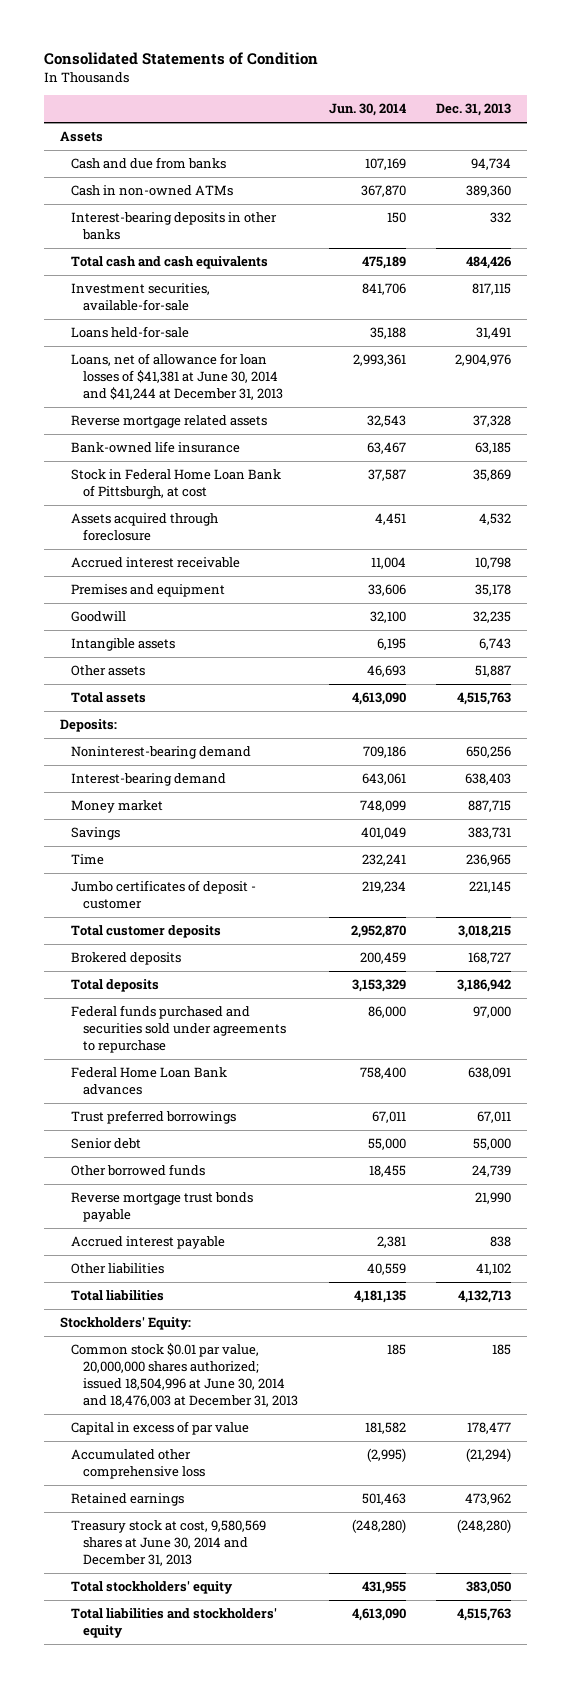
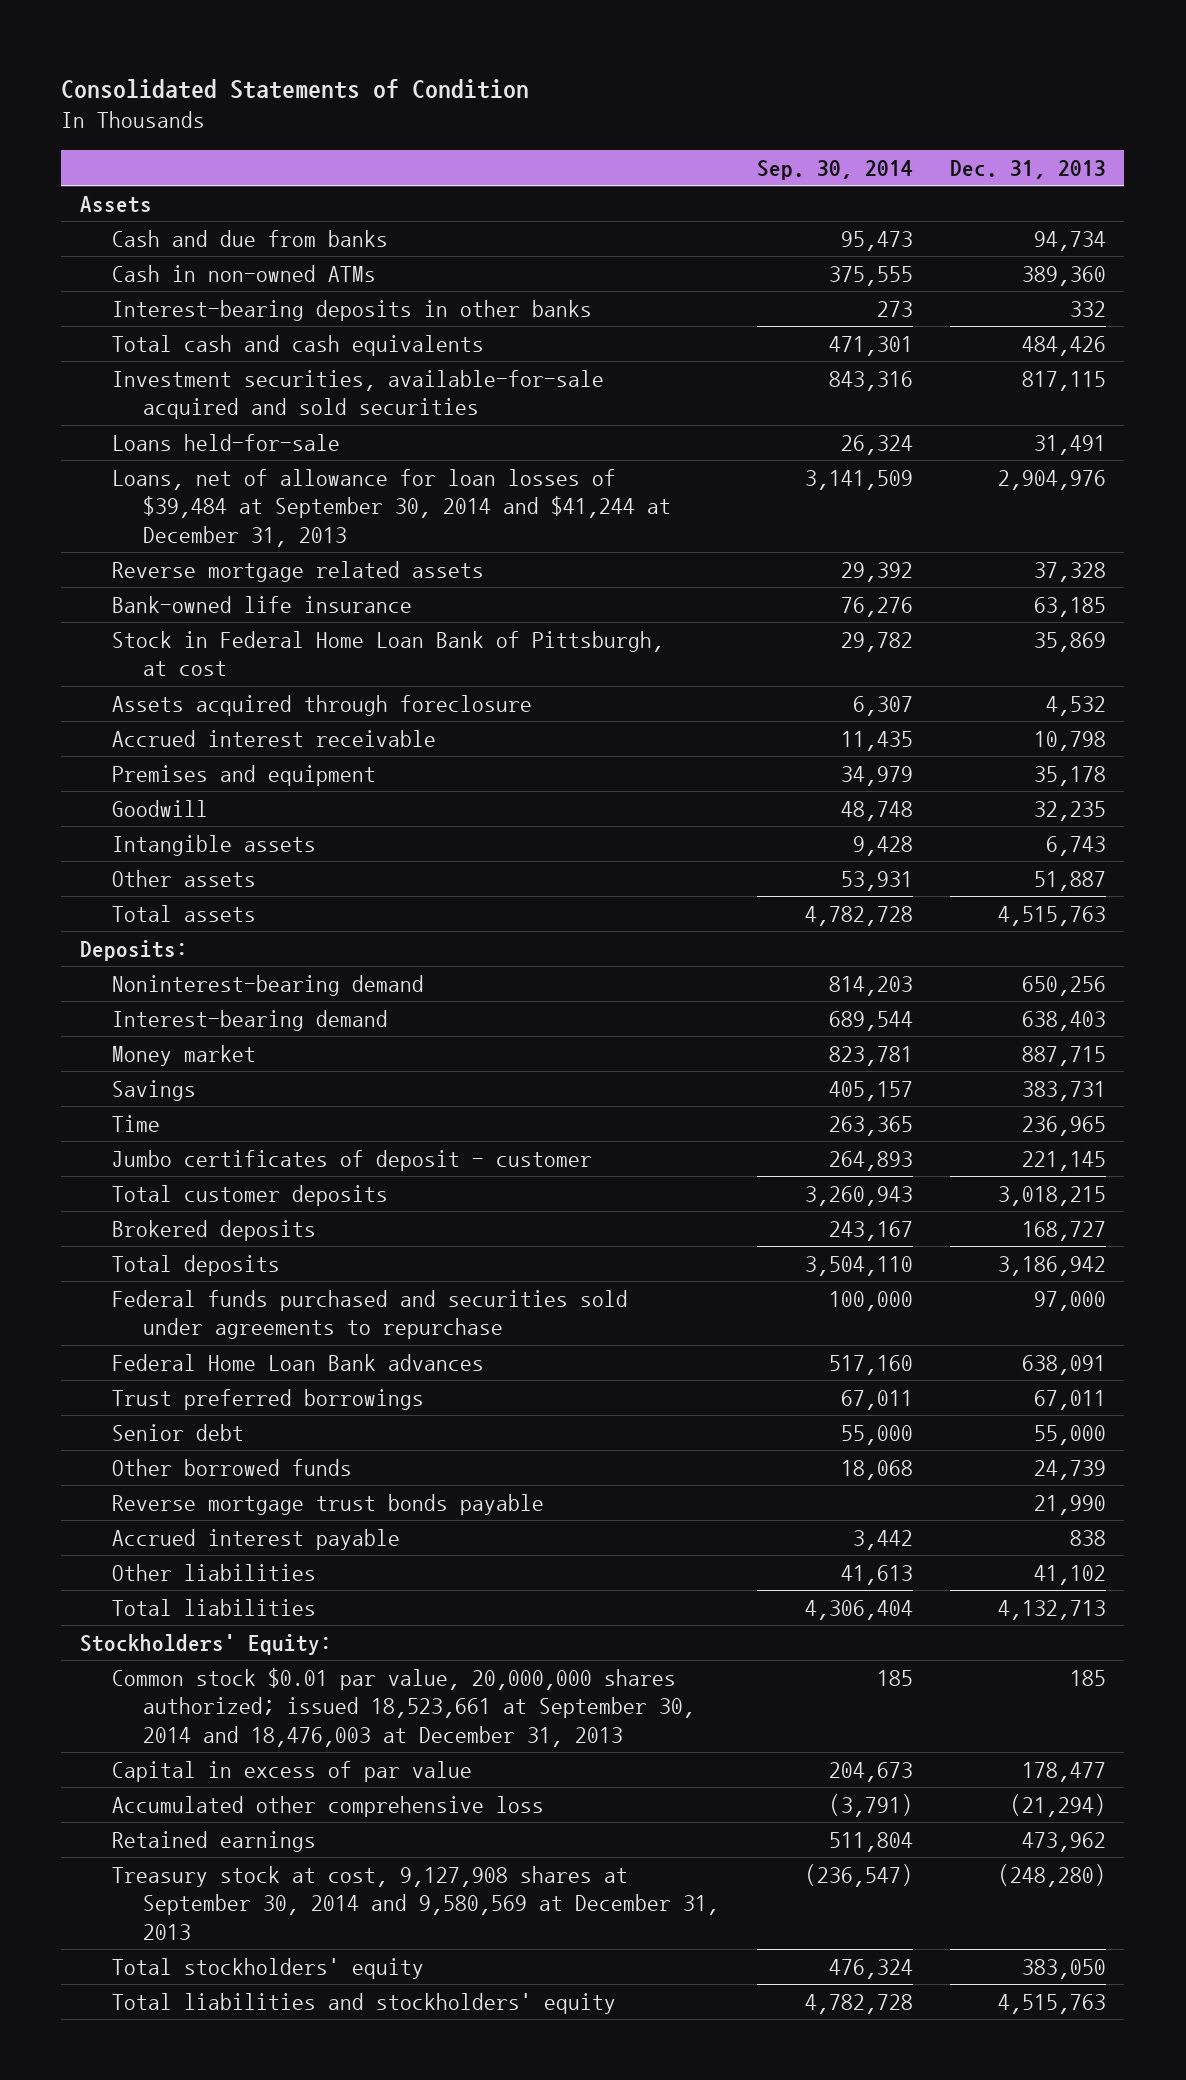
- | Jun. 30, 2014 | Dec. 31, 2013
+ | Sep. 30, 2014 | Dec. 31, 2013
- Investment securities, available-for-sale | 841,706 | 817,115
+ Investment securities, available-for-sale acquired and sold securities | 843,316 | 817,115
- Loans, net of allowance for loan losses of $41,381 at June 30, 2014 and $41,244 at December 31, 2013 | 2,993,361 | 2,904,976
+ Loans, net of allowance for loan losses of $39,484 at September 30, 2014 and $41,244 at December 31, 2013 | 3,141,509 | 2,904,976
- Common stock $0.01 par value, 20,000,000 shares authorized; issued 18,504,996 at June 30, 2014 and 18,476,003 at December 31, 2013 | 185 | 185
+ Common stock $0.01 par value, 20,000,000 shares authorized; issued 18,523,661 at September 30, 2014 and 18,476,003 at December 31, 2013 | 185 | 185
- Treasury stock at cost, 9,580,569 shares at June 30, 2014 and December 31, 2013 | (248,280) | (248,280)
+ Treasury stock at cost, 9,127,908 shares at September 30, 2014 and 9,580,569 at December 31, 2013 | (236,547) | (248,280)

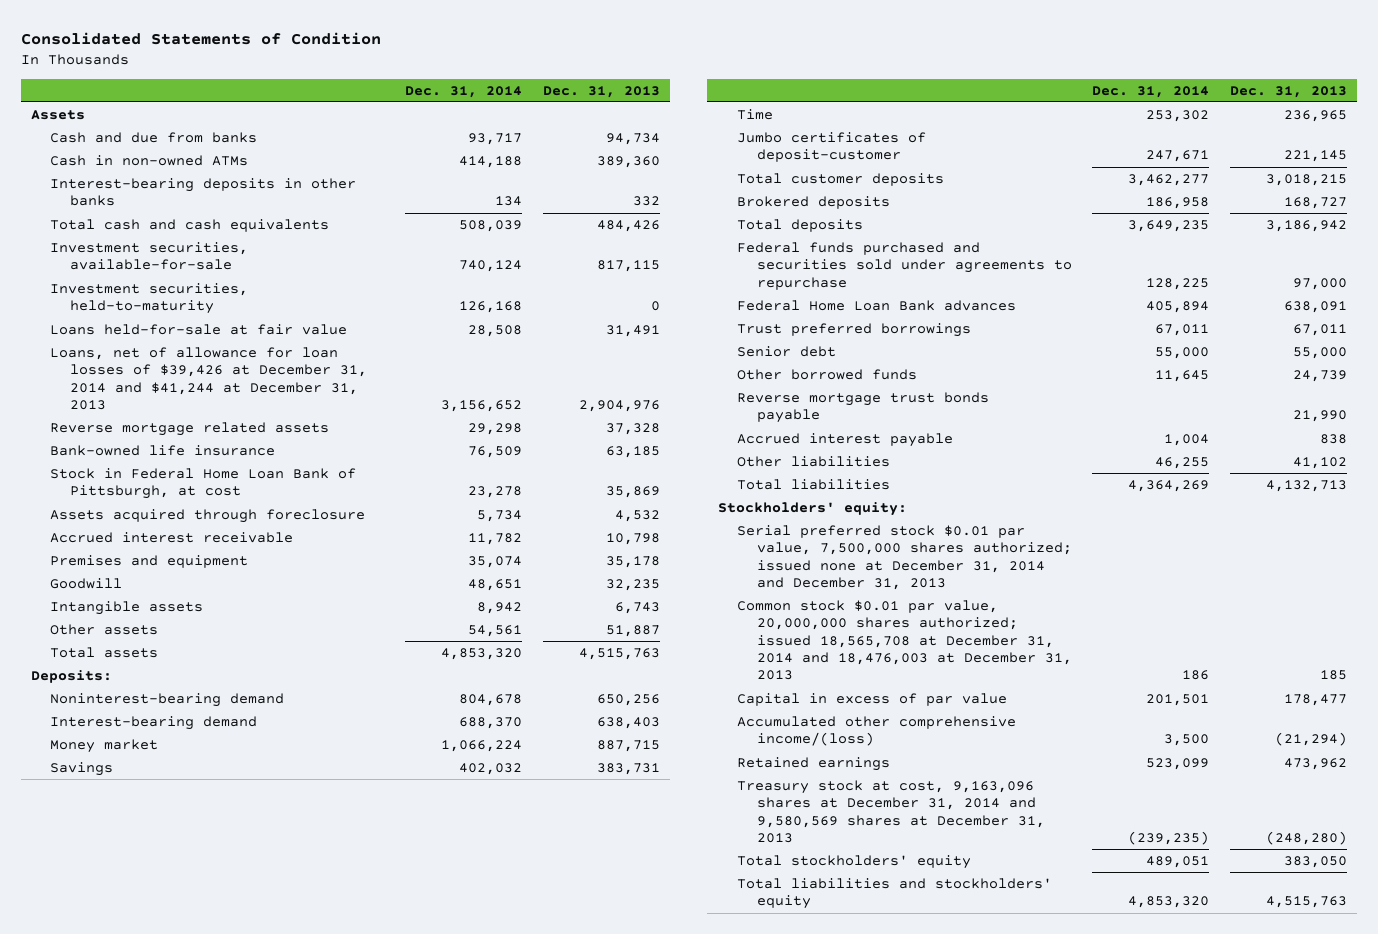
- | Sep. 30, 2014 | Dec. 31, 2013
+ | Dec. 31, 2014 | Dec. 31, 2013
- Investment securities, available-for-sale acquired and sold securities | 843,316 | 817,115
- Loans held-for-sale | 26,324 | 31,491
- Loans, net of allowance for loan losses of $39,484 at September 30, 2014 and $41,244 at December 31, 2013 | 3,141,509 | 2,904,976
+ Investment securities, available-for-sale | 740,124 | 817,115
+ Investment securities, held-to-maturity | 126,168 | 0
+ Loans held-for-sale at fair value | 28,508 | 31,491
+ Loans, net of allowance for loan losses of $39,426 at December 31, 2014 and $41,244 at December 31, 2013 | 3,156,652 | 2,904,976
- Jumbo certificates of deposit - customer | 264,893 | 221,145
+ Jumbo certificates of deposit-customer | 247,671 | 221,145
- Stockholders' Equity:
- Common stock $0.01 par value, 20,000,000 shares authorized; issued 18,523,661 at September 30, 2014 and 18,476,003 at December 31, 2013 | 185 | 185
+ Stockholders' equity:
+ Serial preferred stock $0.01 par value, 7,500,000 shares authorized; issued none at December 31, 2014 and December 31, 2013
+ Common stock $0.01 par value, 20,000,000 shares authorized; issued 18,565,708 at December 31, 2014 and 18,476,003 at December 31, 2013 | 186 | 185
- Accumulated other comprehensive loss | (3,791) | (21,294)
+ Accumulated other comprehensive income/(loss) | 3,500 | (21,294)
- Treasury stock at cost, 9,127,908 shares at September 30, 2014 and 9,580,569 at December 31, 2013 | (236,547) | (248,280)
+ Treasury stock at cost, 9,163,096 shares at December 31, 2014 and 9,580,569 shares at December 31, 2013 | (239,235) | (248,280)

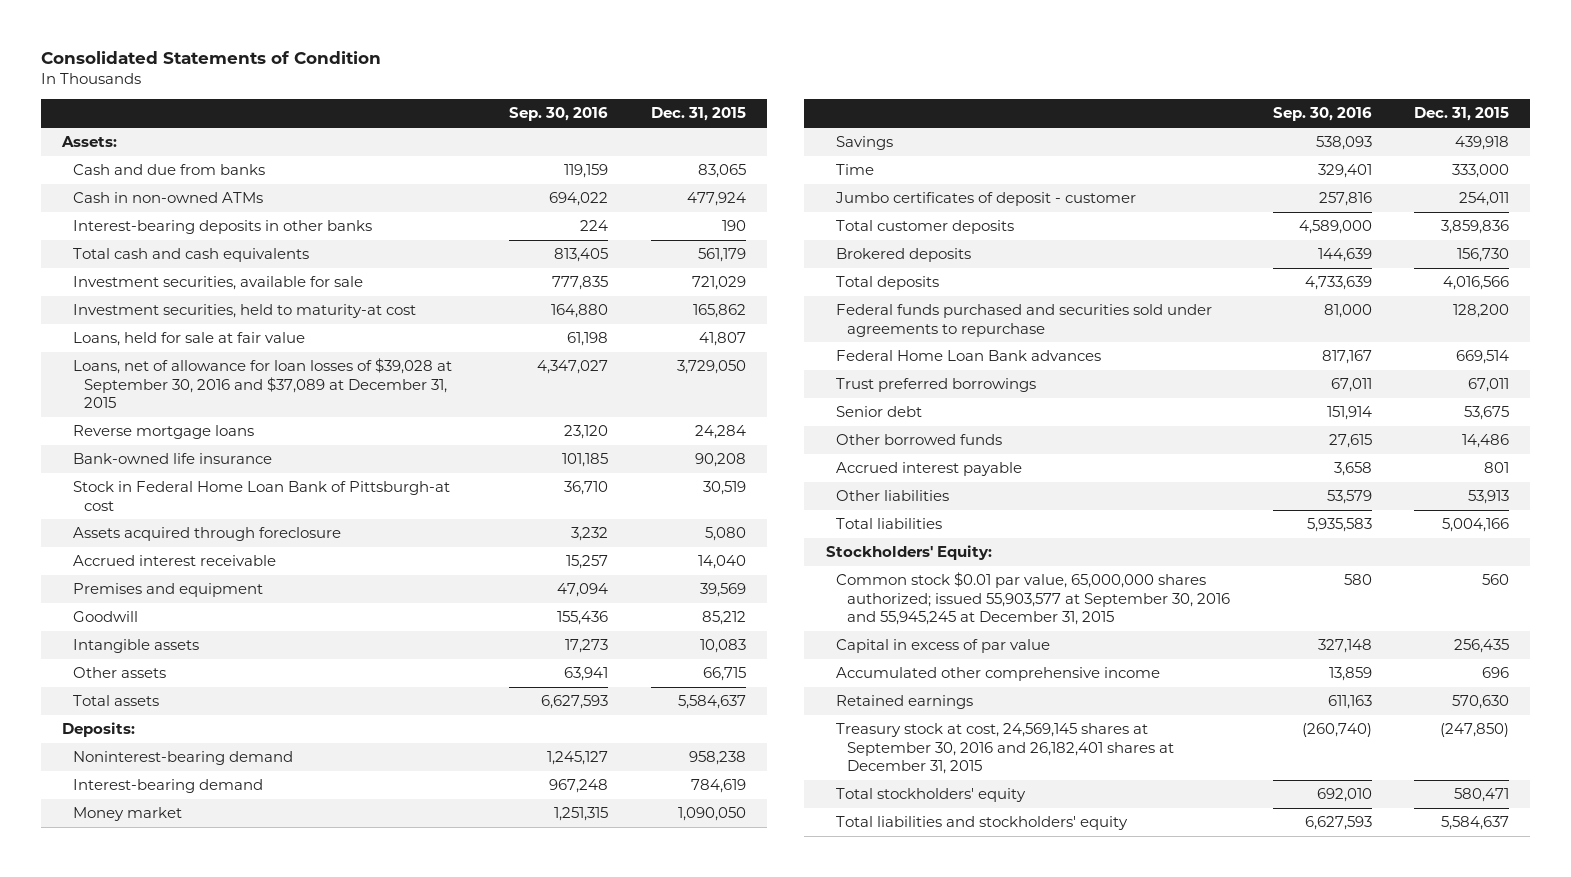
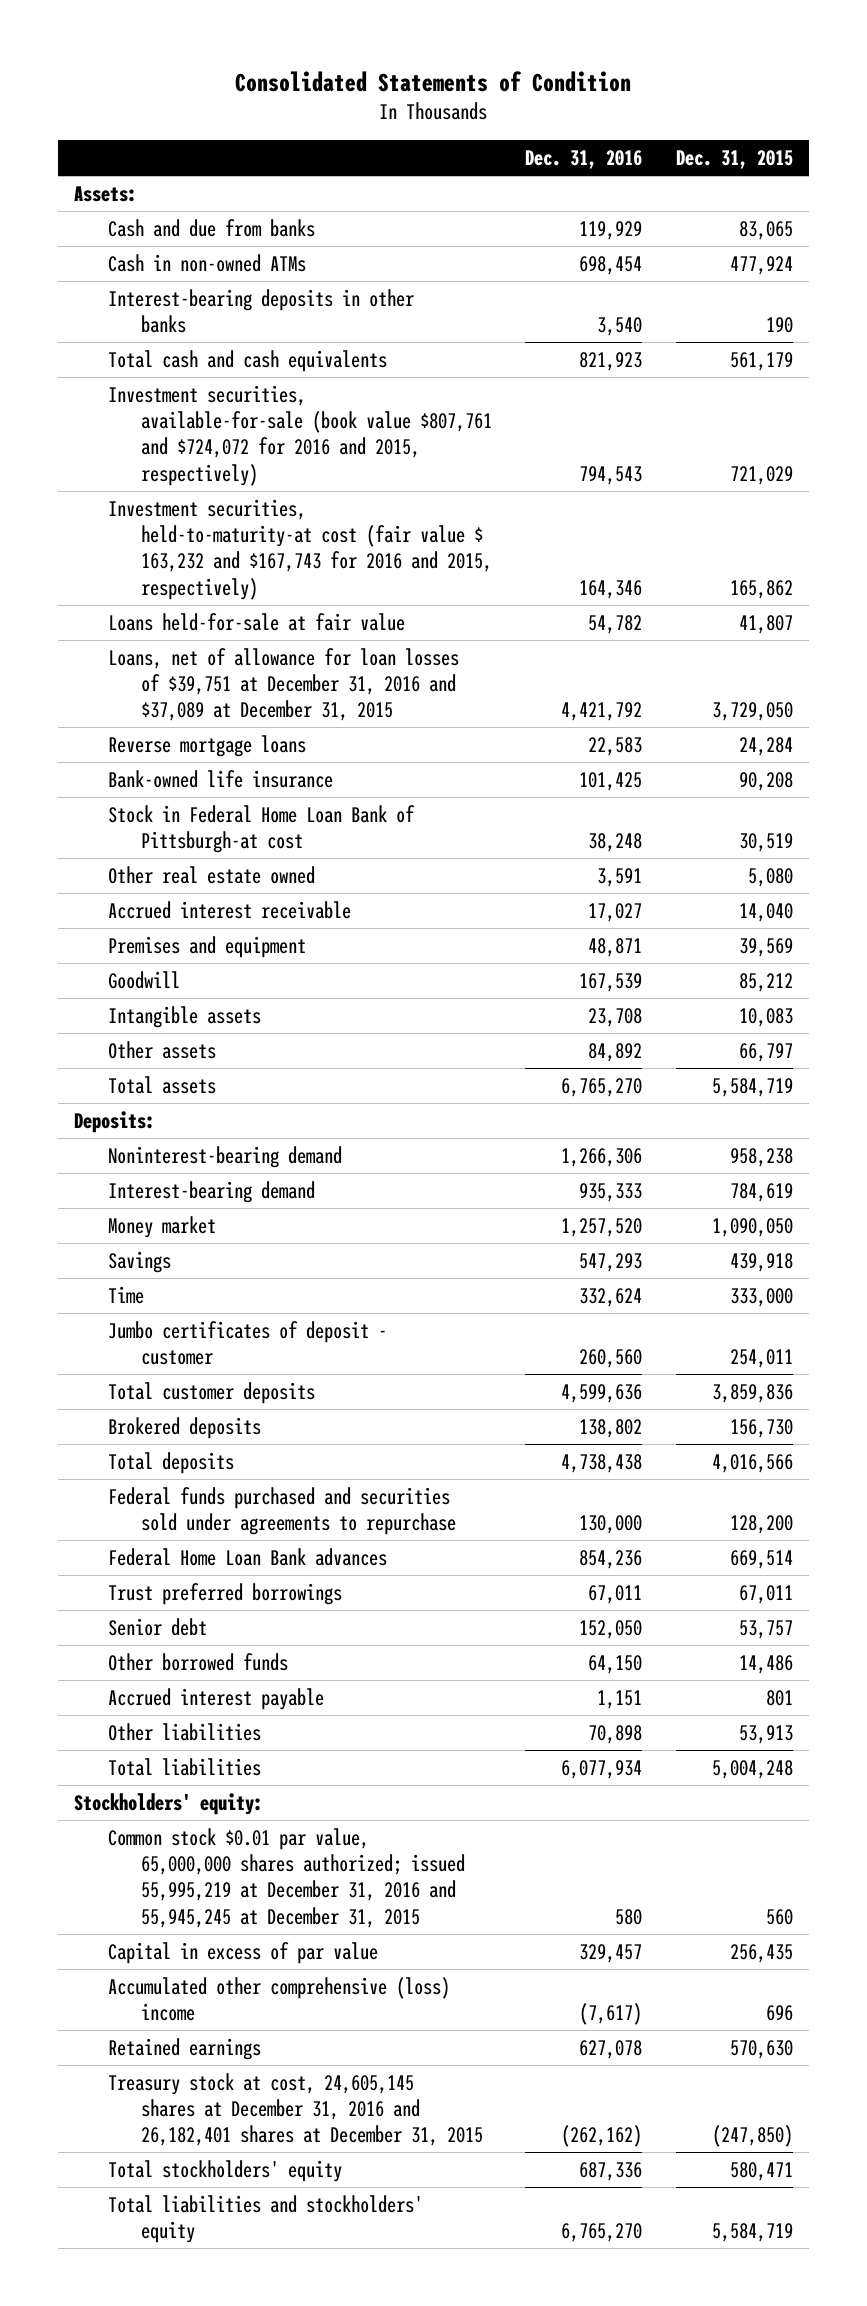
- | Sep. 30, 2016 | Dec. 31, 2015
+ | Dec. 31, 2016 | Dec. 31, 2015
- Investment securities, available for sale | 777,835 | 721,029
- Investment securities, held to maturity-at cost | 164,880 | 165,862
- Loans, held for sale at fair value | 61,198 | 41,807
- Loans, net of allowance for loan losses of $39,028 at September 30, 2016 and $37,089 at December 31, 2015 | 4,347,027 | 3,729,050
+ Investment securities, available-for-sale (book value $807,761 and $724,072 for 2016 and 2015, respectively) | 794,543 | 721,029
+ Investment securities, held-to-maturity-at cost (fair value $ 163,232 and $167,743 for 2016 and 2015, respectively) | 164,346 | 165,862
+ Loans held-for-sale at fair value | 54,782 | 41,807
+ Loans, net of allowance for loan losses of $39,751 at December 31, 2016 and $37,089 at December 31, 2015 | 4,421,792 | 3,729,050
- Assets acquired through foreclosure | 3,232 | 5,080
+ Other real estate owned | 3,591 | 5,080
- Other assets | 63,941 | 66,715
- Total assets | 6,627,593 | 5,584,637
+ Other assets | 84,892 | 66,797
+ Total assets | 6,765,270 | 5,584,719
- Senior debt | 151,914 | 53,675
+ Senior debt | 152,050 | 53,757
- Total liabilities | 5,935,583 | 5,004,166
- Stockholders' Equity:
- Common stock $0.01 par value, 65,000,000 shares authorized; issued 55,903,577 at September 30, 2016 and 55,945,245 at December 31, 2015 | 580 | 560
+ Total liabilities | 6,077,934 | 5,004,248
+ Stockholders' equity:
+ Common stock $0.01 par value, 65,000,000 shares authorized; issued 55,995,219 at December 31, 2016 and 55,945,245 at December 31, 2015 | 580 | 560
- Accumulated other comprehensive income | 13,859 | 696
+ Accumulated other comprehensive (loss) income | (7,617) | 696
- Treasury stock at cost, 24,569,145 shares at September 30, 2016 and 26,182,401 shares at December 31, 2015 | (260,740) | (247,850)
+ Treasury stock at cost, 24,605,145 shares at December 31, 2016 and 26,182,401 shares at December 31, 2015 | (262,162) | (247,850)
- Total liabilities and stockholders' equity | 6,627,593 | 5,584,637
+ Total liabilities and stockholders' equity | 6,765,270 | 5,584,719

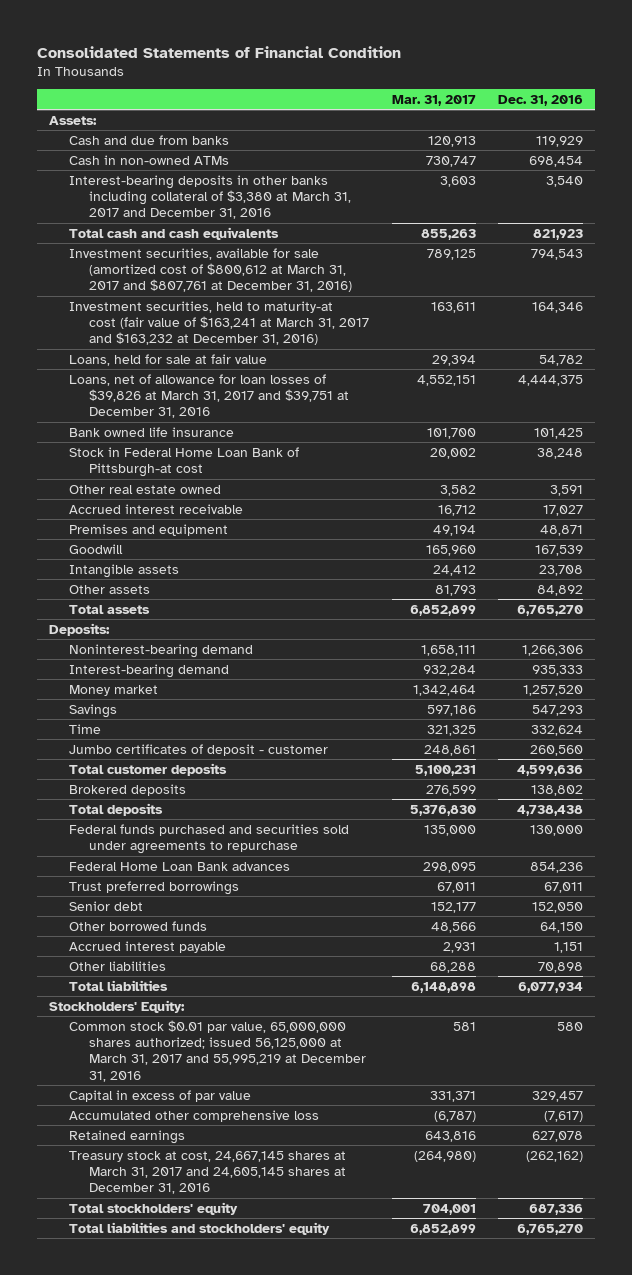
- Consolidated Statements of Condition
+ Consolidated Statements of Financial Condition
- | Dec. 31, 2016 | Dec. 31, 2015
+ | Mar. 31, 2017 | Dec. 31, 2016
- Interest-bearing deposits in other banks | 3,540 | 190
+ Interest-bearing deposits in other banks including collateral of $3,380 at March 31, 2017 and December 31, 2016 | 3,603 | 3,540
- Investment securities, available-for-sale (book value $807,761 and $724,072 for 2016 and 2015, respectively) | 794,543 | 721,029
- Investment securities, held-to-maturity-at cost (fair value $ 163,232 and $167,743 for 2016 and 2015, respectively) | 164,346 | 165,862
- Loans held-for-sale at fair value | 54,782 | 41,807
- Loans, net of allowance for loan losses of $39,751 at December 31, 2016 and $37,089 at December 31, 2015 | 4,421,792 | 3,729,050
- Reverse mortgage loans | 22,583 | 24,284
- Bank-owned life insurance | 101,425 | 90,208
+ Investment securities, available for sale (amortized cost of $800,612 at March 31, 2017 and $807,761 at December 31, 2016) | 789,125 | 794,543
+ Investment securities, held to maturity-at cost (fair value of $163,241 at March 31, 2017 and $163,232 at December 31, 2016) | 163,611 | 164,346
+ Loans, held for sale at fair value | 29,394 | 54,782
+ Loans, net of allowance for loan losses of $39,826 at March 31, 2017 and $39,751 at December 31, 2016 | 4,552,151 | 4,444,375
+ Bank owned life insurance | 101,700 | 101,425
- Stockholders' equity:
- Common stock $0.01 par value, 65,000,000 shares authorized; issued 55,995,219 at December 31, 2016 and 55,945,245 at December 31, 2015 | 580 | 560
+ Stockholders' Equity:
+ Common stock $0.01 par value, 65,000,000 shares authorized; issued 56,125,000 at March 31, 2017 and 55,995,219 at December 31, 2016 | 581 | 580
- Accumulated other comprehensive (loss) income | (7,617) | 696
+ Accumulated other comprehensive loss | (6,787) | (7,617)
- Treasury stock at cost, 24,605,145 shares at December 31, 2016 and 26,182,401 shares at December 31, 2015 | (262,162) | (247,850)
+ Treasury stock at cost, 24,667,145 shares at March 31, 2017 and 24,605,145 shares at December 31, 2016 | (264,980) | (262,162)

